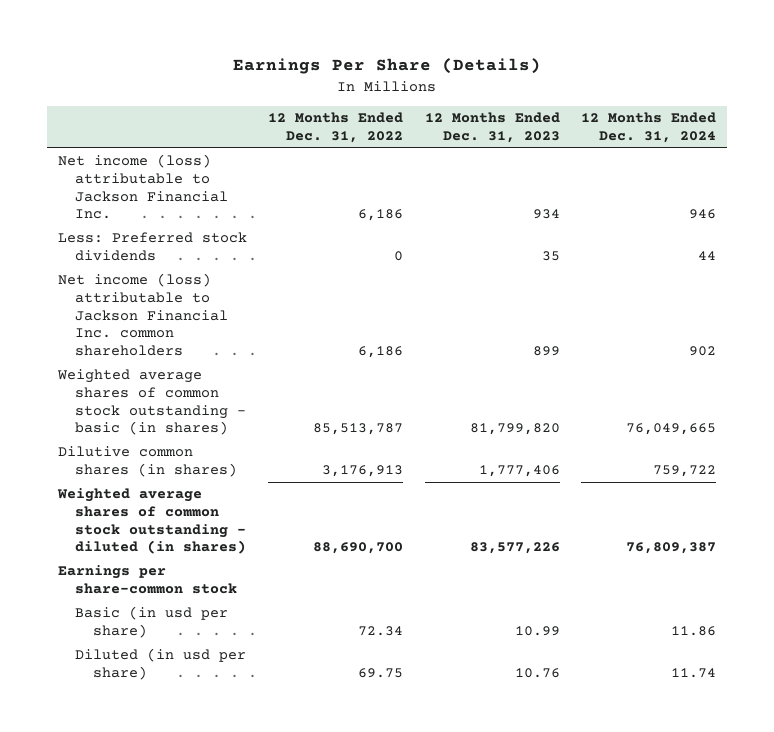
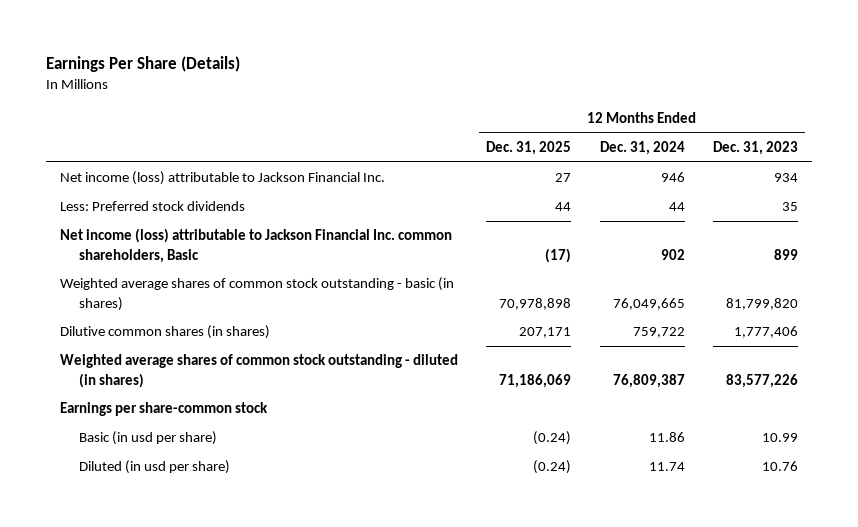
- | 12 Months Ended Dec. 31, 2022 | 12 Months Ended Dec. 31, 2023 | 12 Months Ended Dec. 31, 2024
+ | 12 Months Ended Dec. 31, 2025 | 12 Months Ended Dec. 31, 2024 | 12 Months Ended Dec. 31, 2023
- Net income (loss) attributable to Jackson Financial Inc. common shareholders | 6,186 | 899 | 902
+ Net income (loss) attributable to Jackson Financial Inc. common shareholders, Basic | (17) | 902 | 899

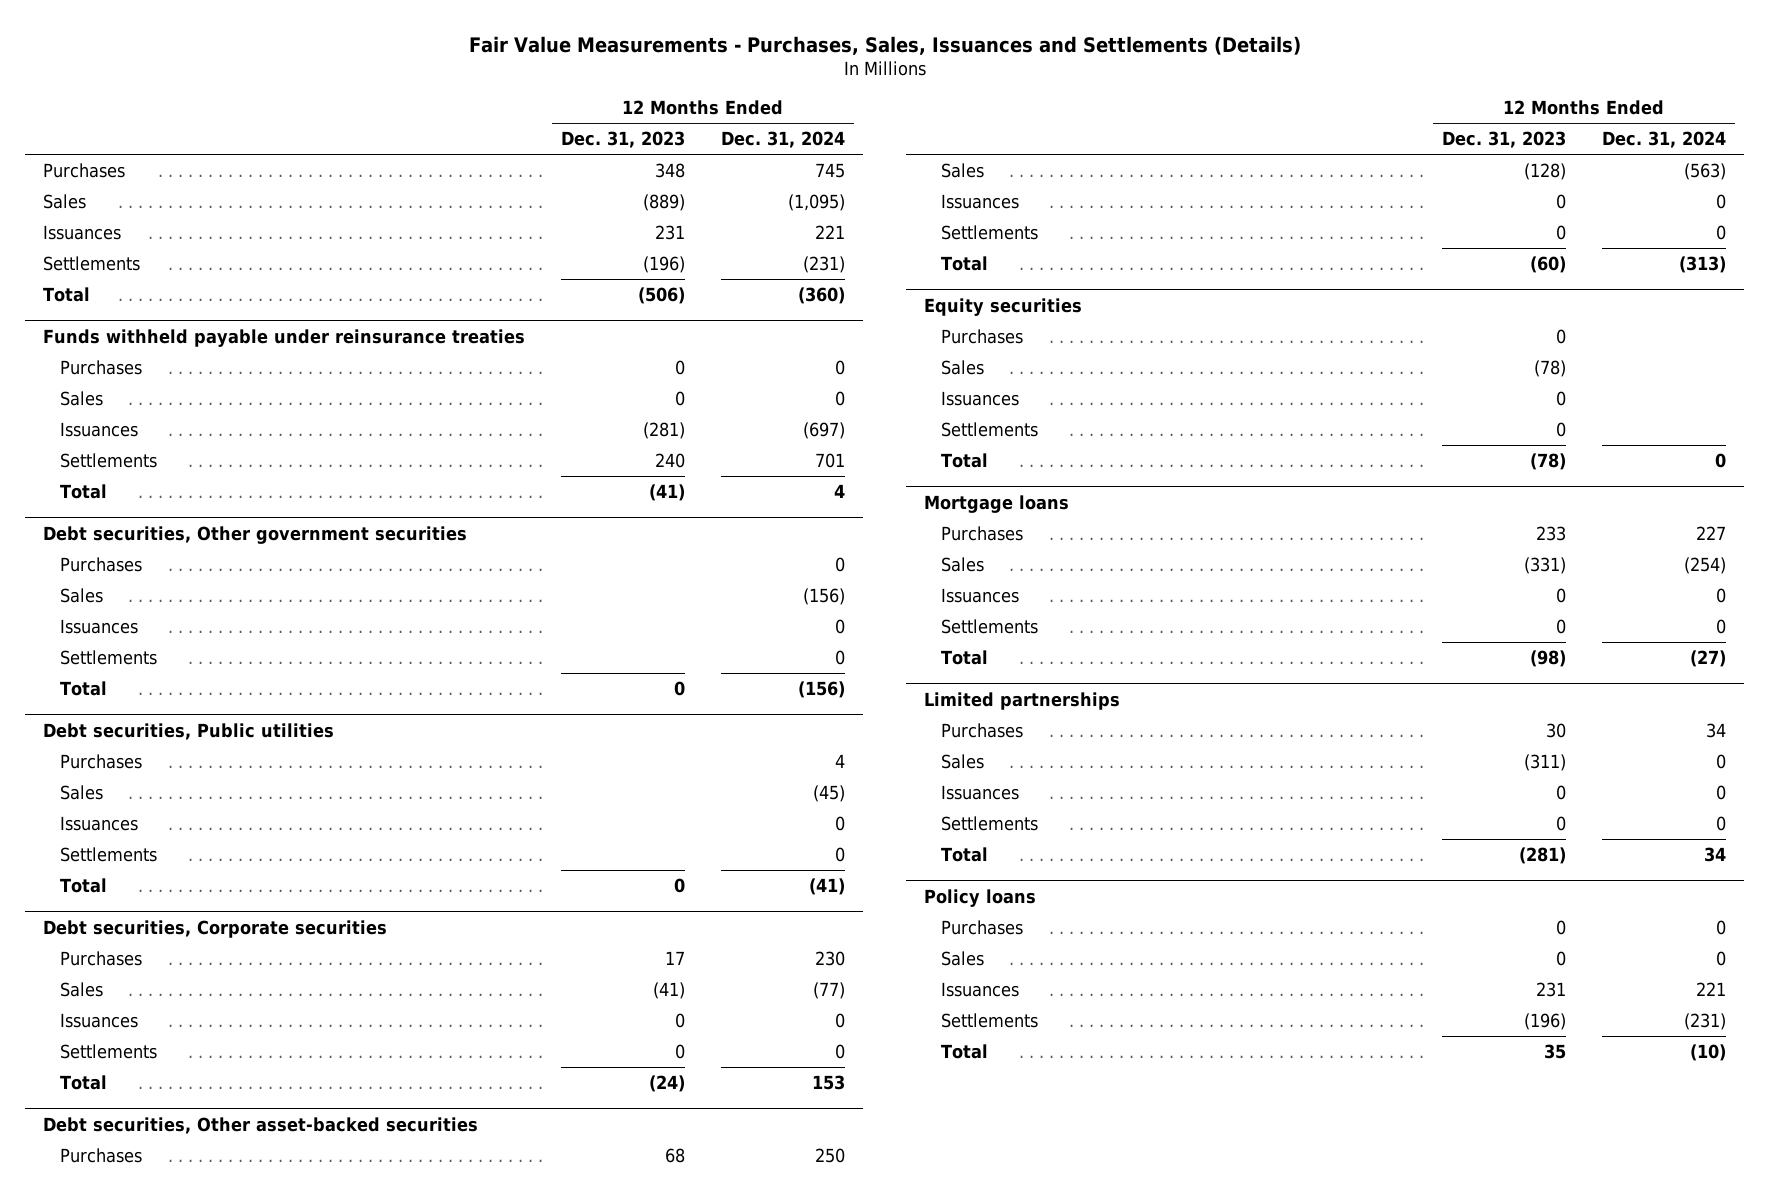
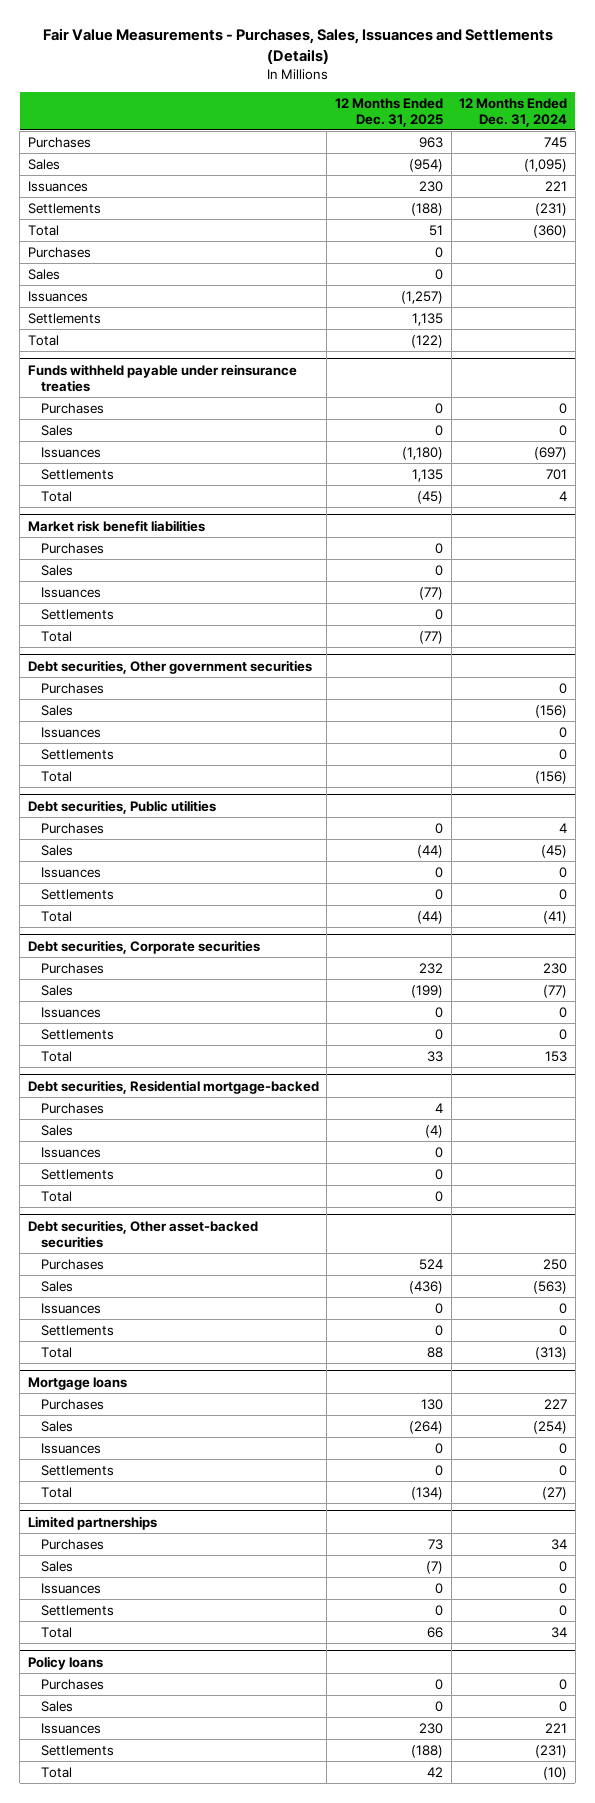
- | 12 Months Ended Dec. 31, 2023 | 12 Months Ended Dec. 31, 2024
+ | 12 Months Ended Dec. 31, 2025 | 12 Months Ended Dec. 31, 2024
+ Purchases | 0 |
+ Sales | 0 |
+ Issuances | (1,257) |
+ Settlements | 1,135 |
+ Total | (122) |
+ Market risk benefit liabilities
+ Purchases | 0 |
+ Sales | 0 |
+ Issuances | (77) |
+ Settlements | 0 |
+ Total | (77) |
+ Debt securities, Residential mortgage-backed
+ Purchases | 4 |
+ Sales | (4) |
+ Issuances | 0 |
+ Settlements | 0 |
+ Total | 0 |
- Equity securities
- Purchases | 0 |
- Sales | (78) |
- Issuances | 0 |
- Settlements | 0 |
- Total | (78) | 0

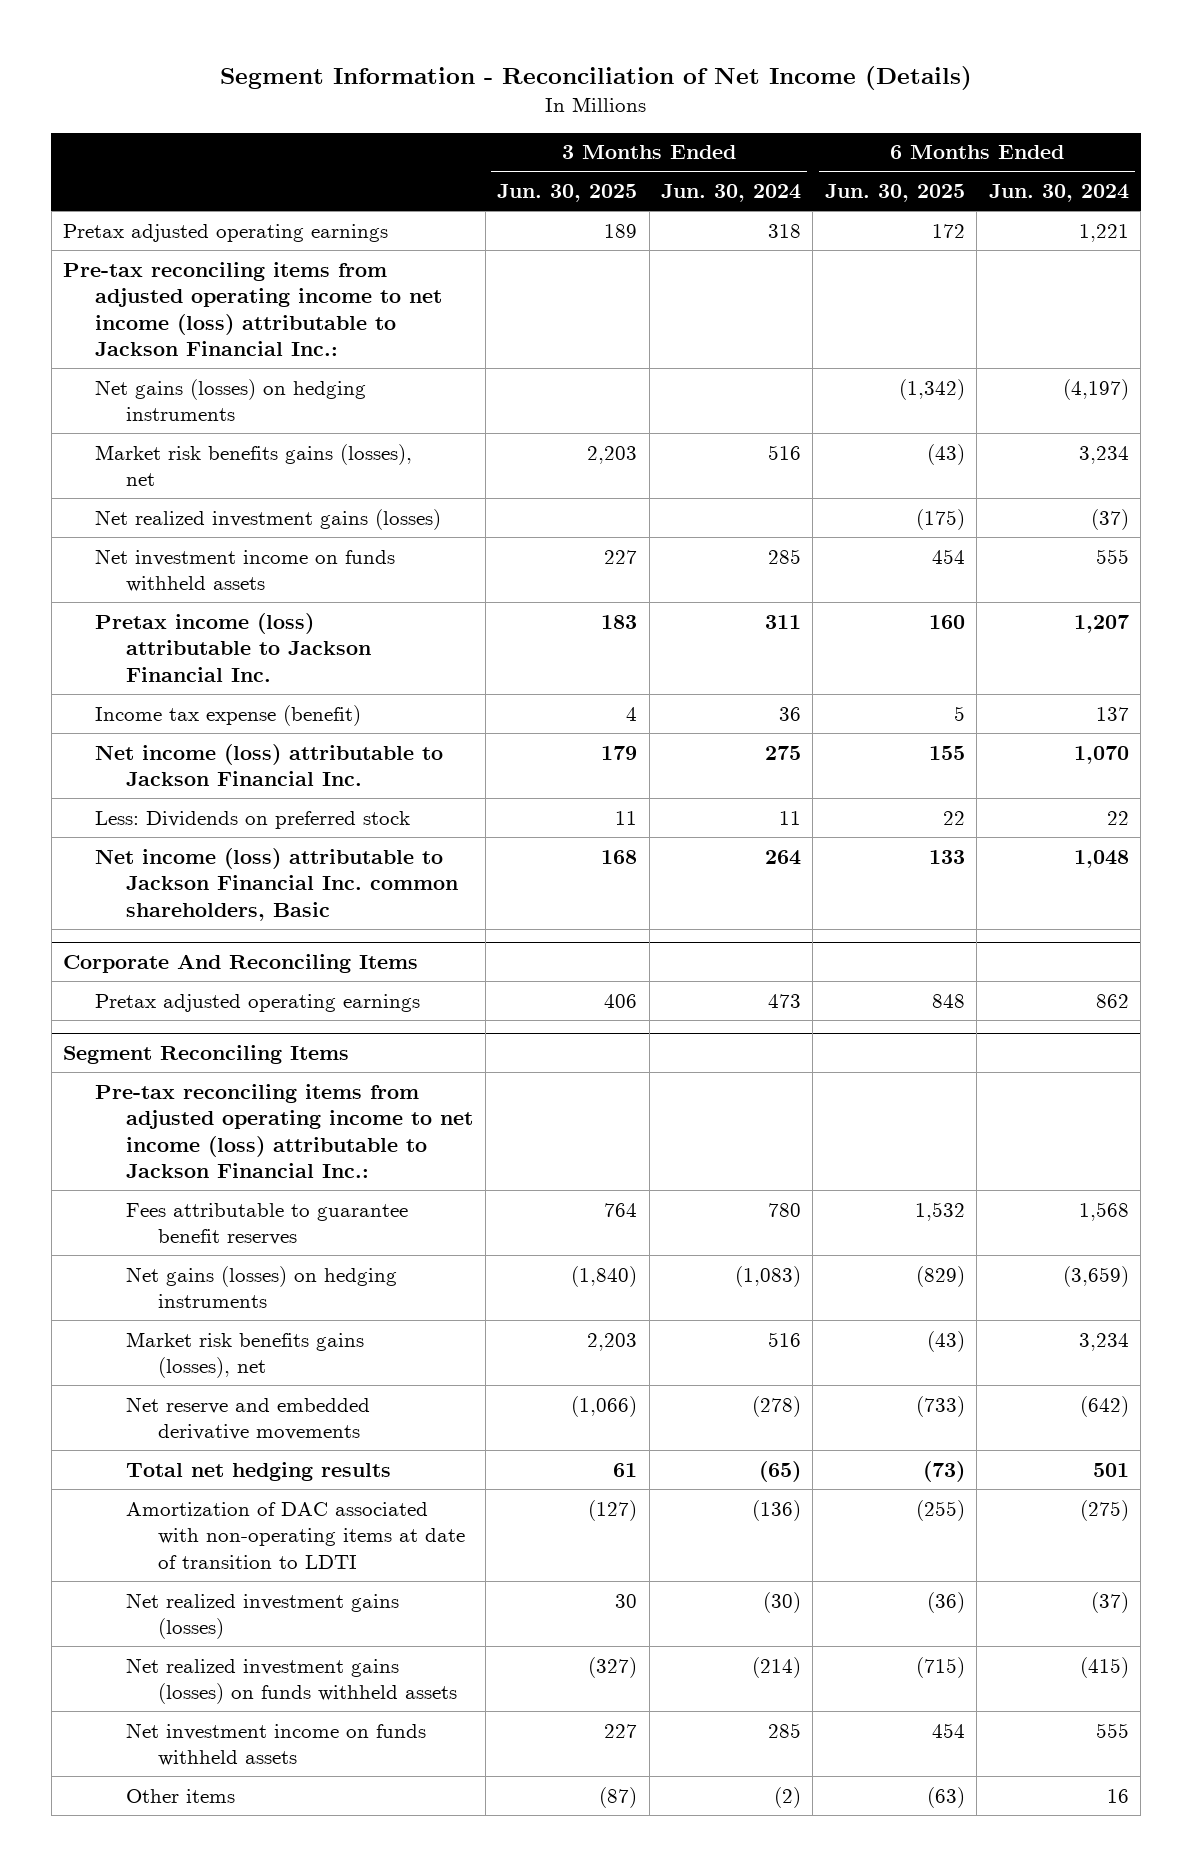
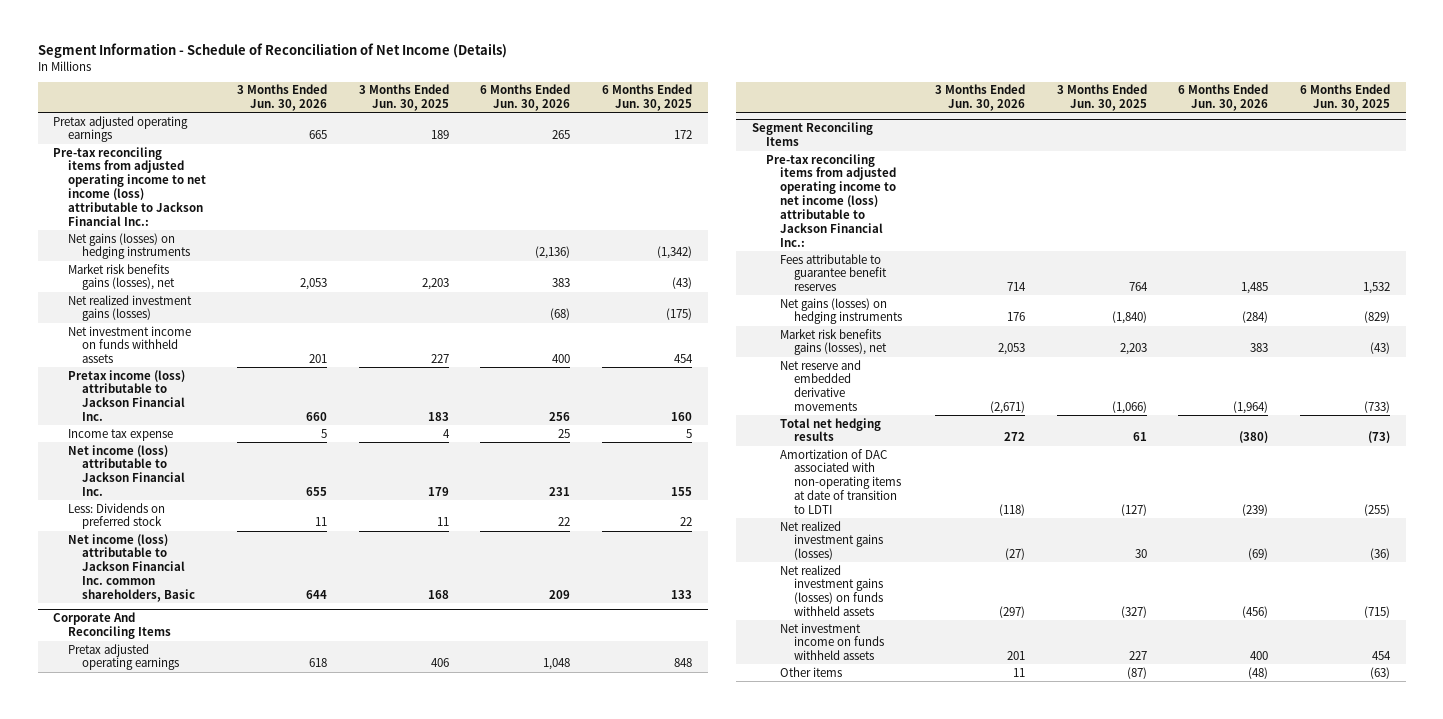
- Segment Information - Reconciliation of Net Income (Details)
+ Segment Information - Schedule of Reconciliation of Net Income (Details)
- | 3 Months Ended Jun. 30, 2025 | 3 Months Ended Jun. 30, 2024 | 6 Months Ended Jun. 30, 2025 | 6 Months Ended Jun. 30, 2024
+ | 3 Months Ended Jun. 30, 2026 | 3 Months Ended Jun. 30, 2025 | 6 Months Ended Jun. 30, 2026 | 6 Months Ended Jun. 30, 2025
- Income tax expense (benefit) | 4 | 36 | 5 | 137
+ Income tax expense | 5 | 4 | 25 | 5

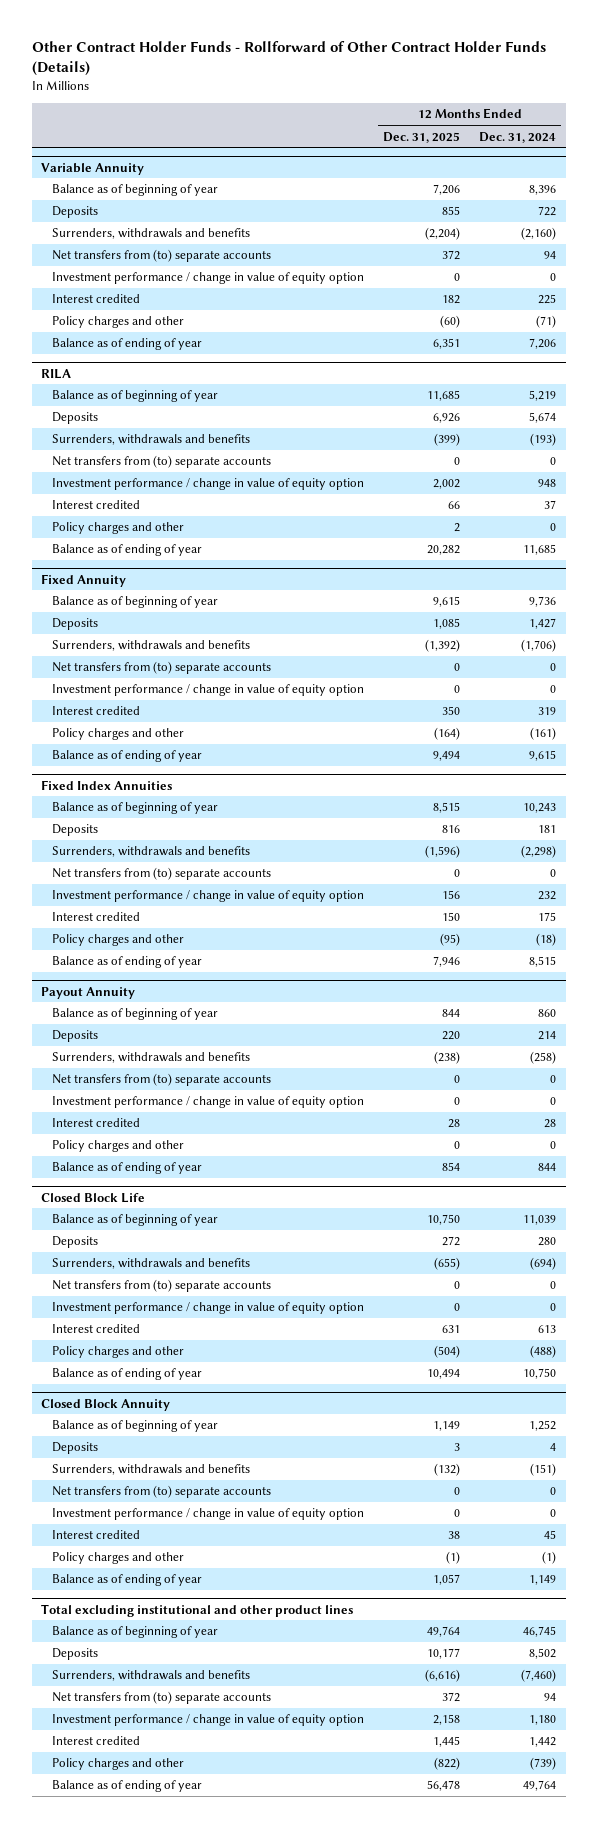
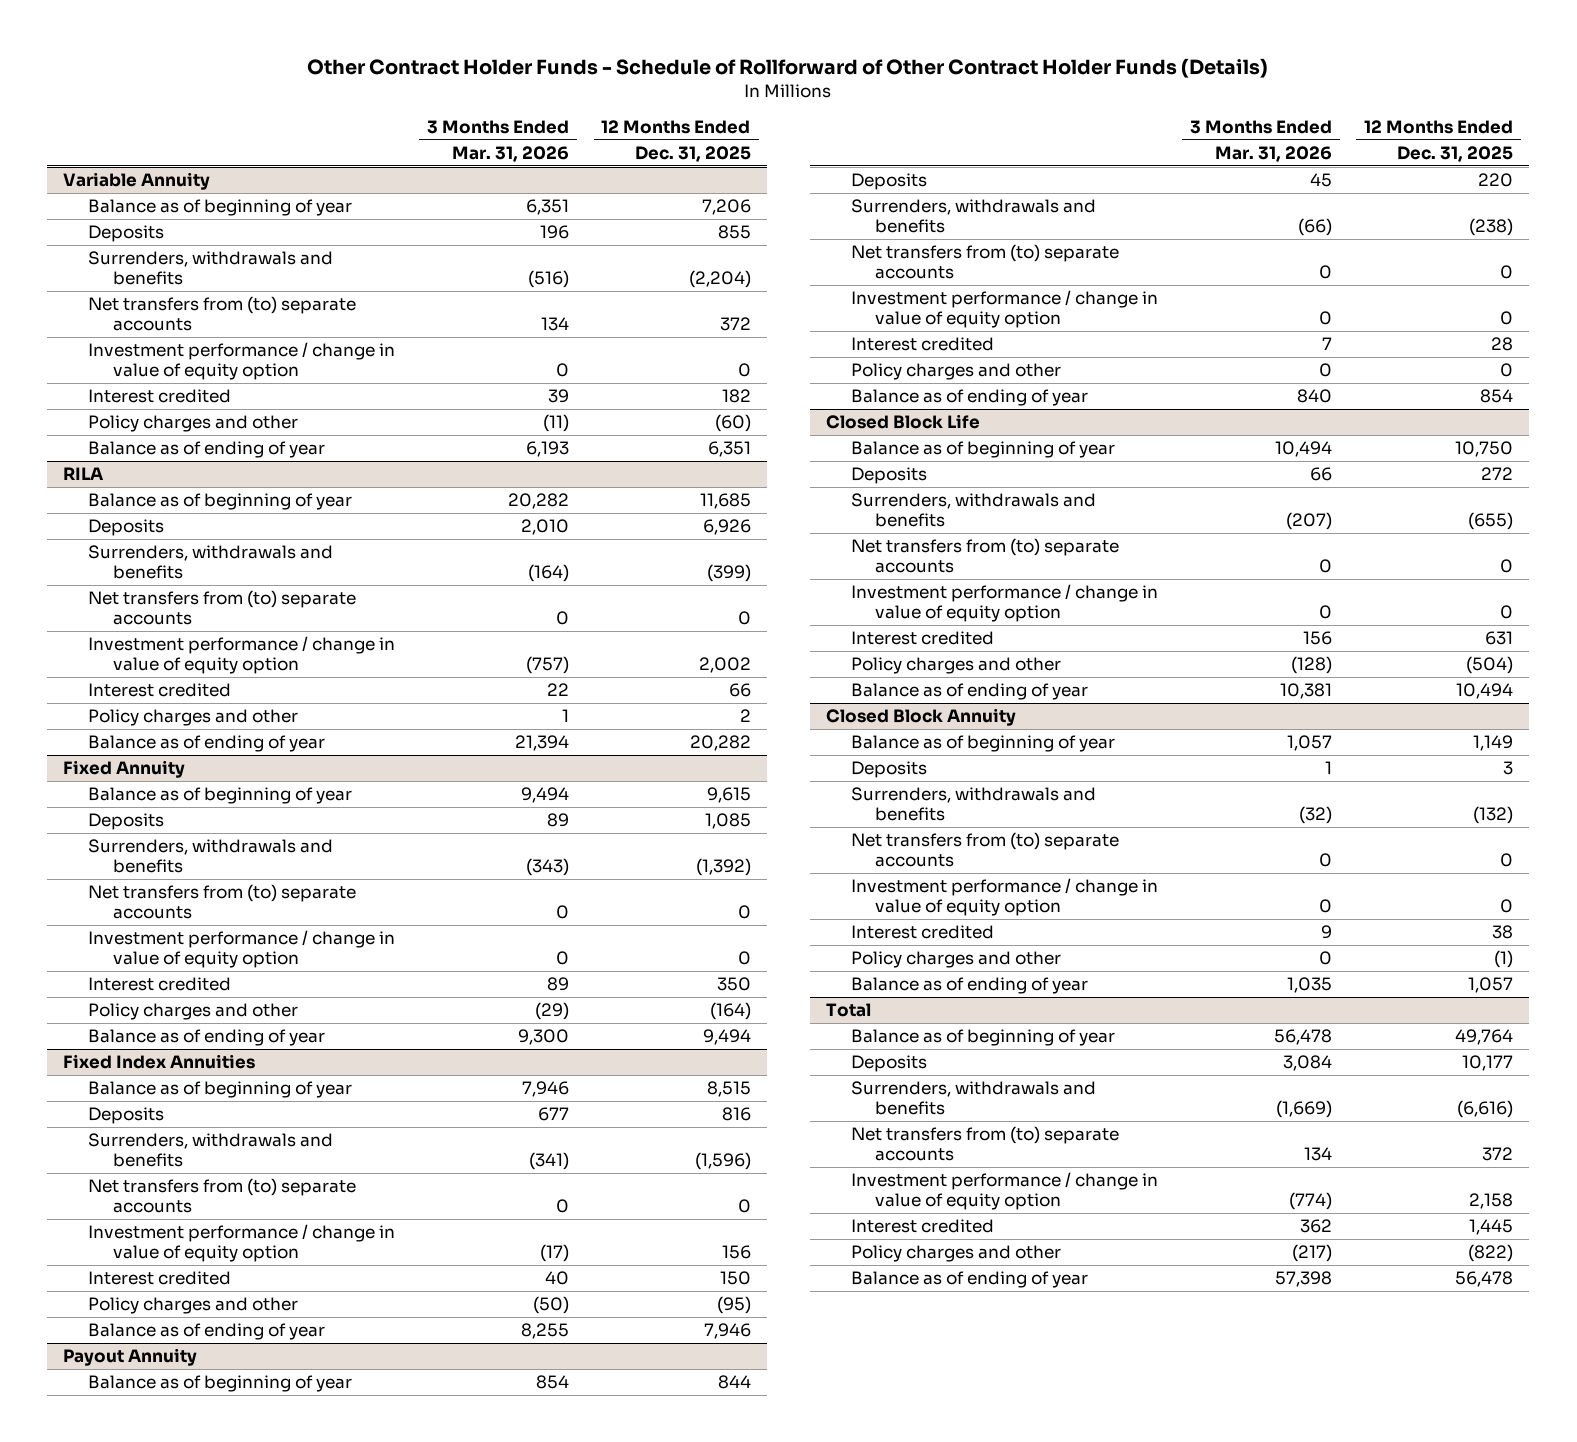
- Other Contract Holder Funds - Rollforward of Other Contract Holder Funds (Details)
+ Other Contract Holder Funds - Schedule of Rollforward of Other Contract Holder Funds (Details)
- | 12 Months Ended Dec. 31, 2025 | 12 Months Ended Dec. 31, 2024
+ | 3 Months Ended Mar. 31, 2026 | 12 Months Ended Dec. 31, 2025
- Total excluding institutional and other product lines
+ Total

